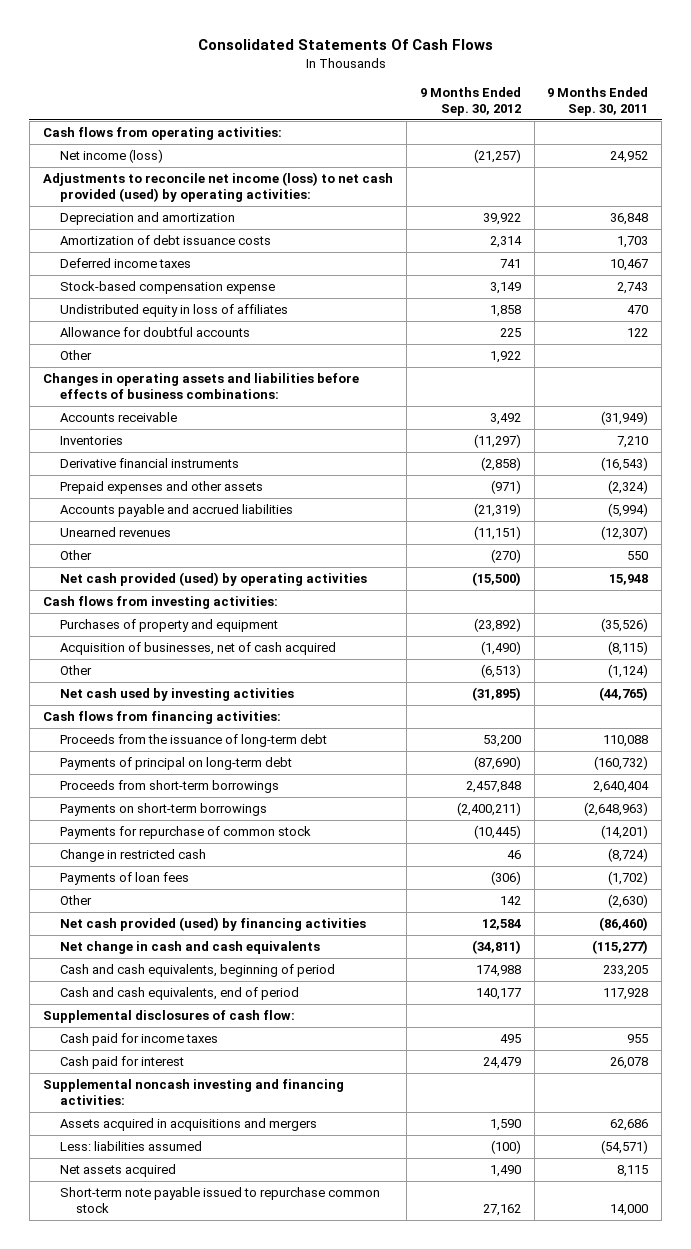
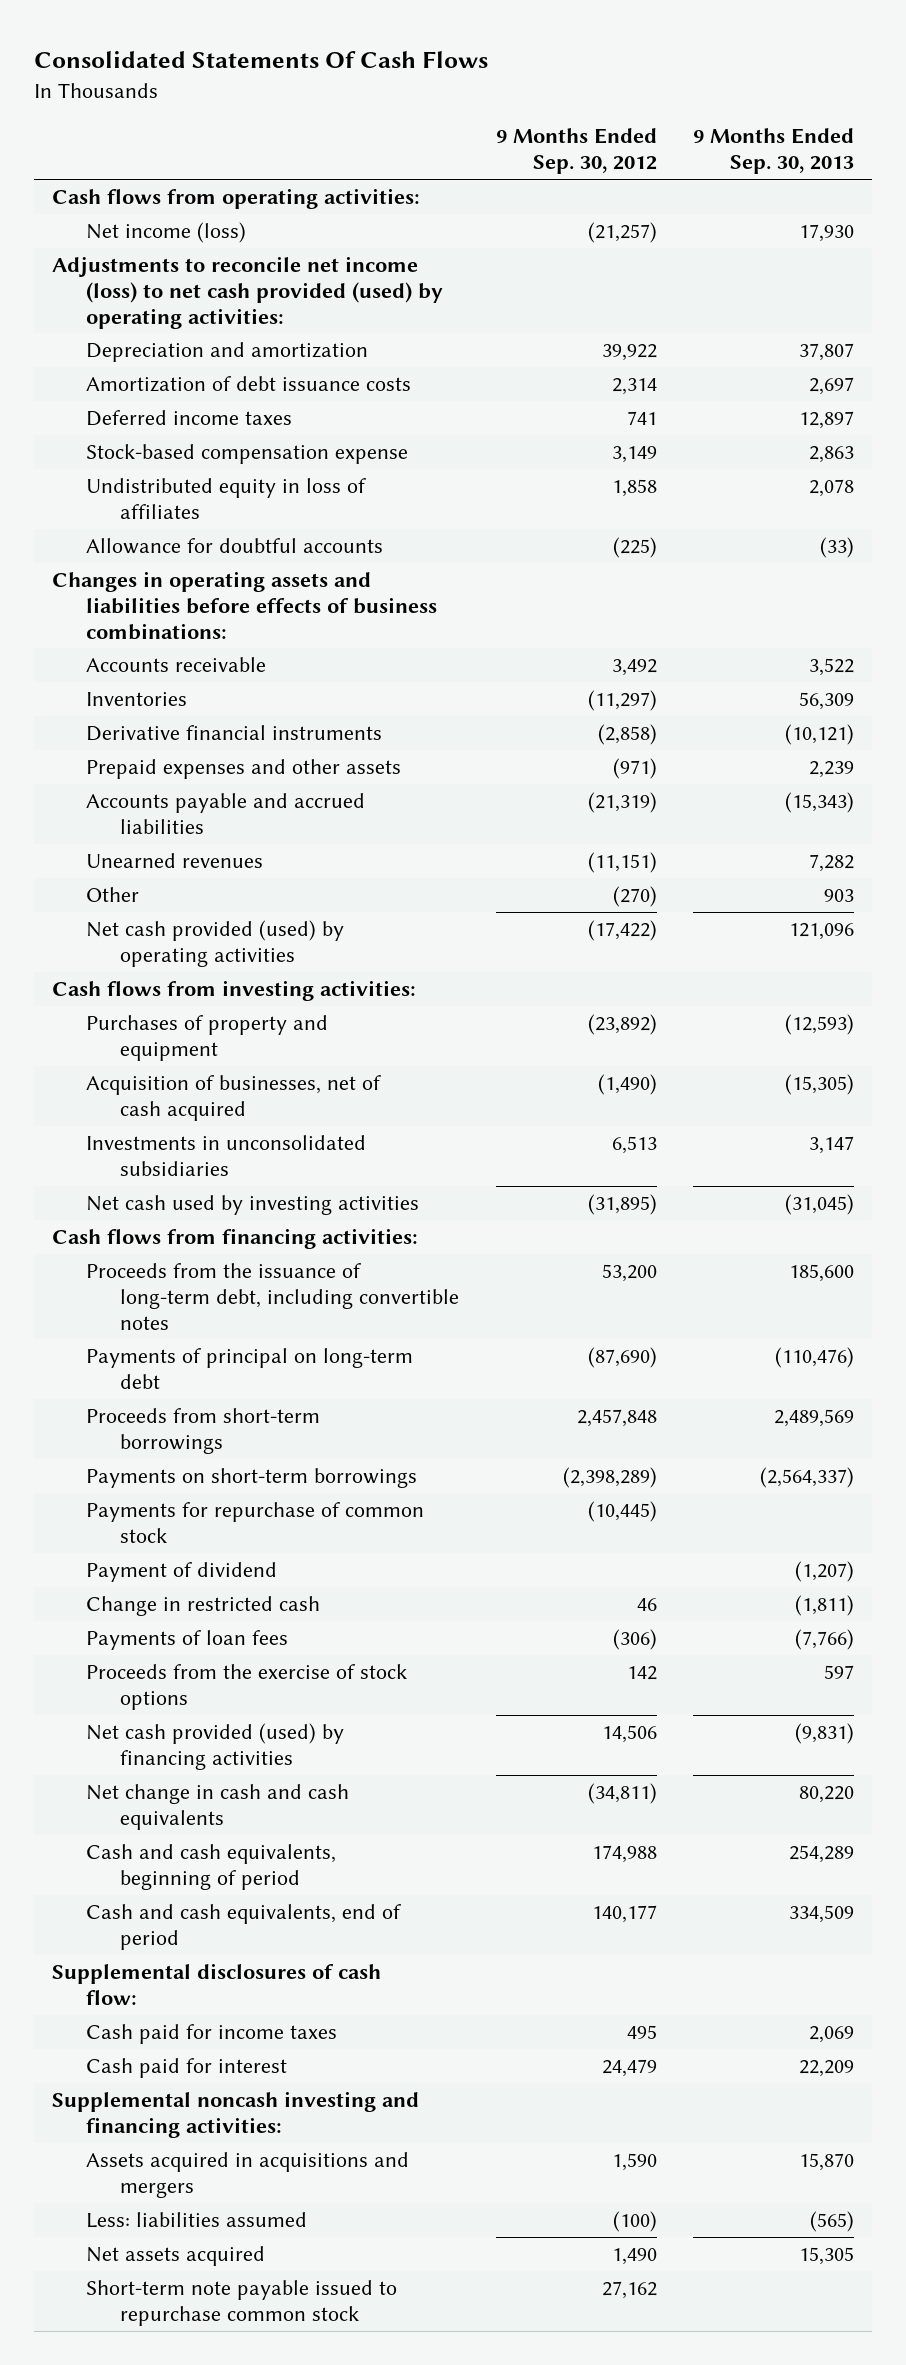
- | 9 Months Ended Sep. 30, 2012 | 9 Months Ended Sep. 30, 2011
+ | 9 Months Ended Sep. 30, 2012 | 9 Months Ended Sep. 30, 2013
- Allowance for doubtful accounts | 225 | 122
- Other | 1,922 |
+ Allowance for doubtful accounts | (225) | (33)
- Net cash provided (used) by operating activities | (15,500) | 15,948
+ Net cash provided (used) by operating activities | (17,422) | 121,096
- Other | (6,513) | (1,124)
+ Investments in unconsolidated subsidiaries | 6,513 | 3,147
- Proceeds from the issuance of long-term debt | 53,200 | 110,088
+ Proceeds from the issuance of long-term debt, including convertible notes | 53,200 | 185,600
- Payments on short-term borrowings | (2,400,211) | (2,648,963)
+ Payments on short-term borrowings | (2,398,289) | (2,564,337)
+ Payment of dividend | | (1,207)
- Other | 142 | (2,630)
- Net cash provided (used) by financing activities | 12,584 | (86,460)
+ Proceeds from the exercise of stock options | 142 | 597
+ Net cash provided (used) by financing activities | 14,506 | (9,831)

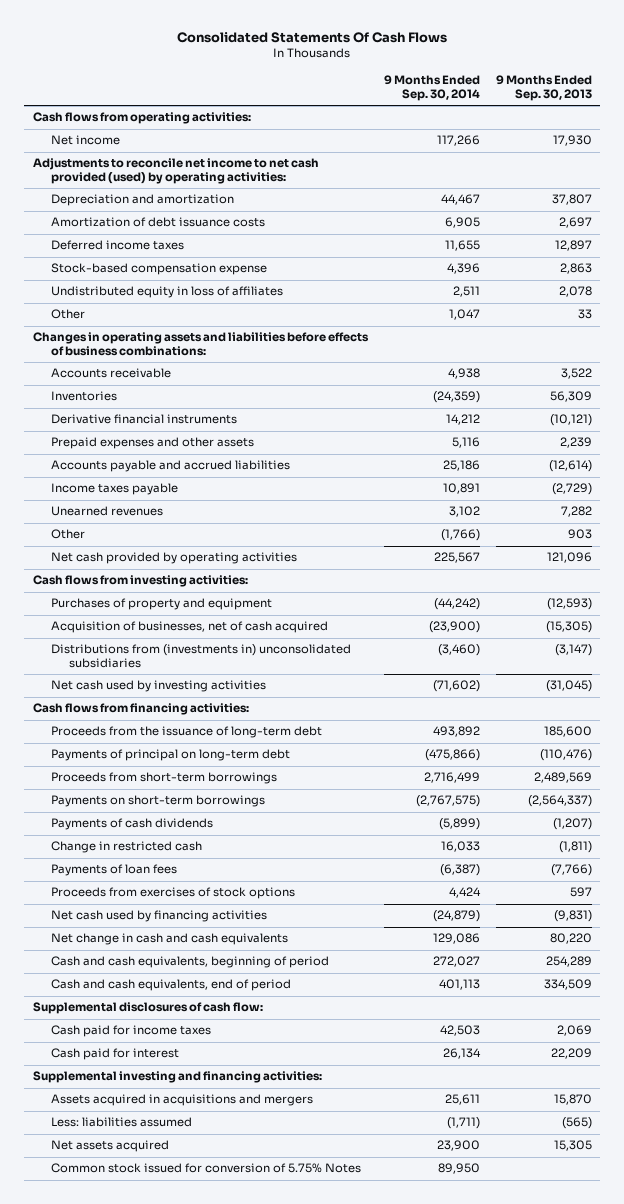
- | 9 Months Ended Sep. 30, 2012 | 9 Months Ended Sep. 30, 2013
+ | 9 Months Ended Sep. 30, 2014 | 9 Months Ended Sep. 30, 2013
- Net income (loss) | (21,257) | 17,930
- Adjustments to reconcile net income (loss) to net cash provided (used) by operating activities:
+ Net income | 117,266 | 17,930
+ Adjustments to reconcile net income to net cash provided (used) by operating activities:
- Allowance for doubtful accounts | (225) | (33)
+ Other | 1,047 | 33
- Accounts payable and accrued liabilities | (21,319) | (15,343)
+ Accounts payable and accrued liabilities | 25,186 | (12,614)
+ Income taxes payable | 10,891 | (2,729)
- Net cash provided (used) by operating activities | (17,422) | 121,096
+ Net cash provided by operating activities | 225,567 | 121,096
- Investments in unconsolidated subsidiaries | 6,513 | 3,147
+ Distributions from (investments in) unconsolidated subsidiaries | (3,460) | (3,147)
- Proceeds from the issuance of long-term debt, including convertible notes | 53,200 | 185,600
+ Proceeds from the issuance of long-term debt | 493,892 | 185,600
- Payments for repurchase of common stock | (10,445) |
- Payment of dividend | | (1,207)
+ Payments of cash dividends | (5,899) | (1,207)
- Proceeds from the exercise of stock options | 142 | 597
- Net cash provided (used) by financing activities | 14,506 | (9,831)
+ Proceeds from exercises of stock options | 4,424 | 597
+ Net cash used by financing activities | (24,879) | (9,831)
- Supplemental noncash investing and financing activities:
+ Supplemental investing and financing activities:
- Short-term note payable issued to repurchase common stock | 27,162 |
+ Common stock issued for conversion of 5.75% Notes | 89,950 |

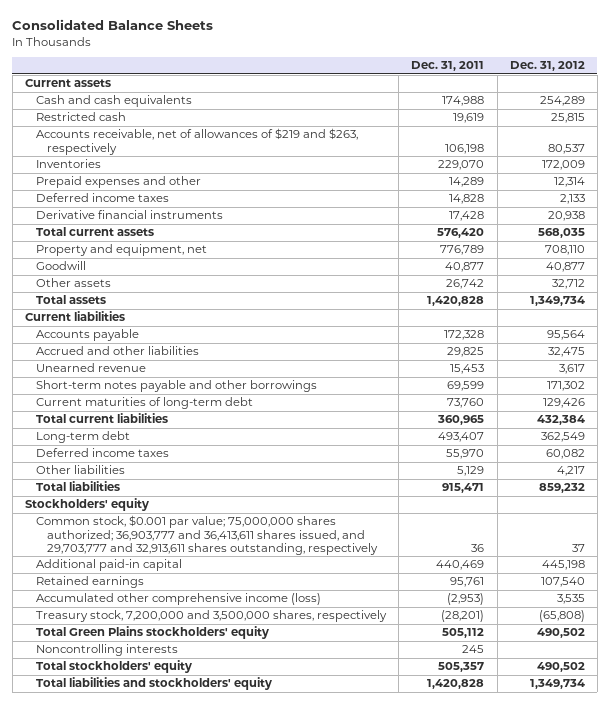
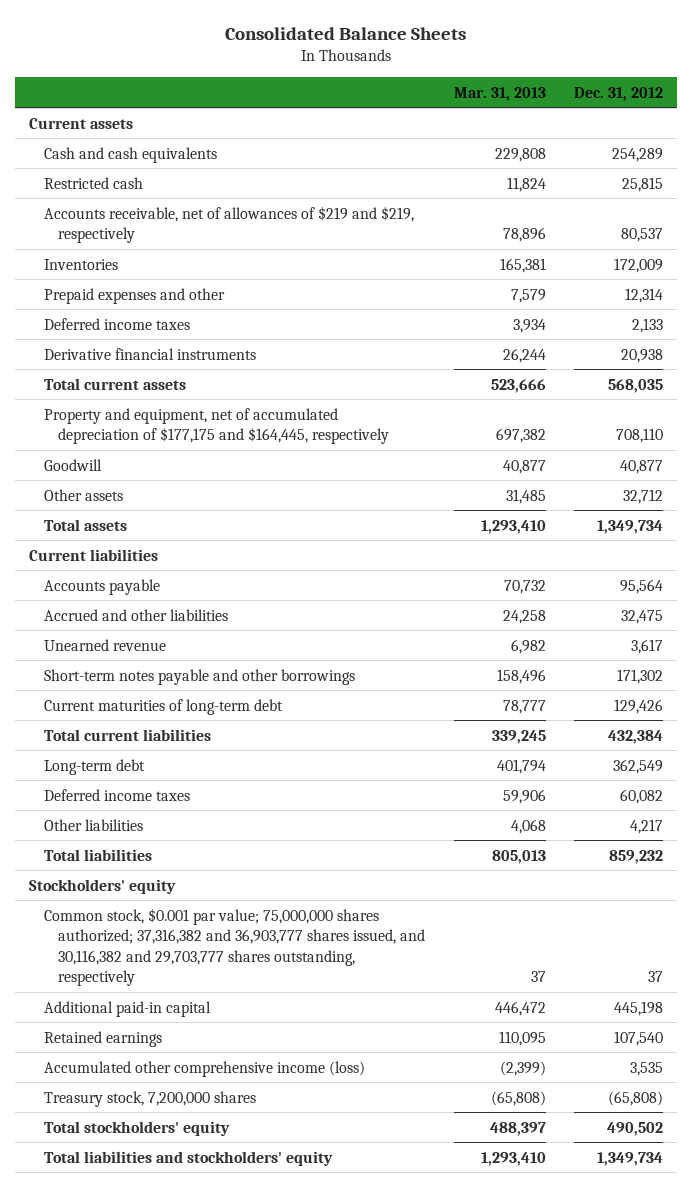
- | Dec. 31, 2011 | Dec. 31, 2012
+ | Mar. 31, 2013 | Dec. 31, 2012
- Accounts receivable, net of allowances of $219 and $263, respectively | 106,198 | 80,537
+ Accounts receivable, net of allowances of $219 and $219, respectively | 78,896 | 80,537
- Property and equipment, net | 776,789 | 708,110
+ Property and equipment, net of accumulated depreciation of $177,175 and $164,445, respectively | 697,382 | 708,110
- Common stock, $0.001 par value; 75,000,000 shares authorized; 36,903,777 and 36,413,611 shares issued, and 29,703,777 and 32,913,611 shares outstanding, respectively | 36 | 37
+ Common stock, $0.001 par value; 75,000,000 shares authorized; 37,316,382 and 36,903,777 shares issued, and 30,116,382 and 29,703,777 shares outstanding, respectively | 37 | 37
- Treasury stock, 7,200,000 and 3,500,000 shares, respectively | (28,201) | (65,808)
- Total Green Plains stockholders' equity | 505,112 | 490,502
- Noncontrolling interests | 245 |
+ Treasury stock, 7,200,000 shares | (65,808) | (65,808)

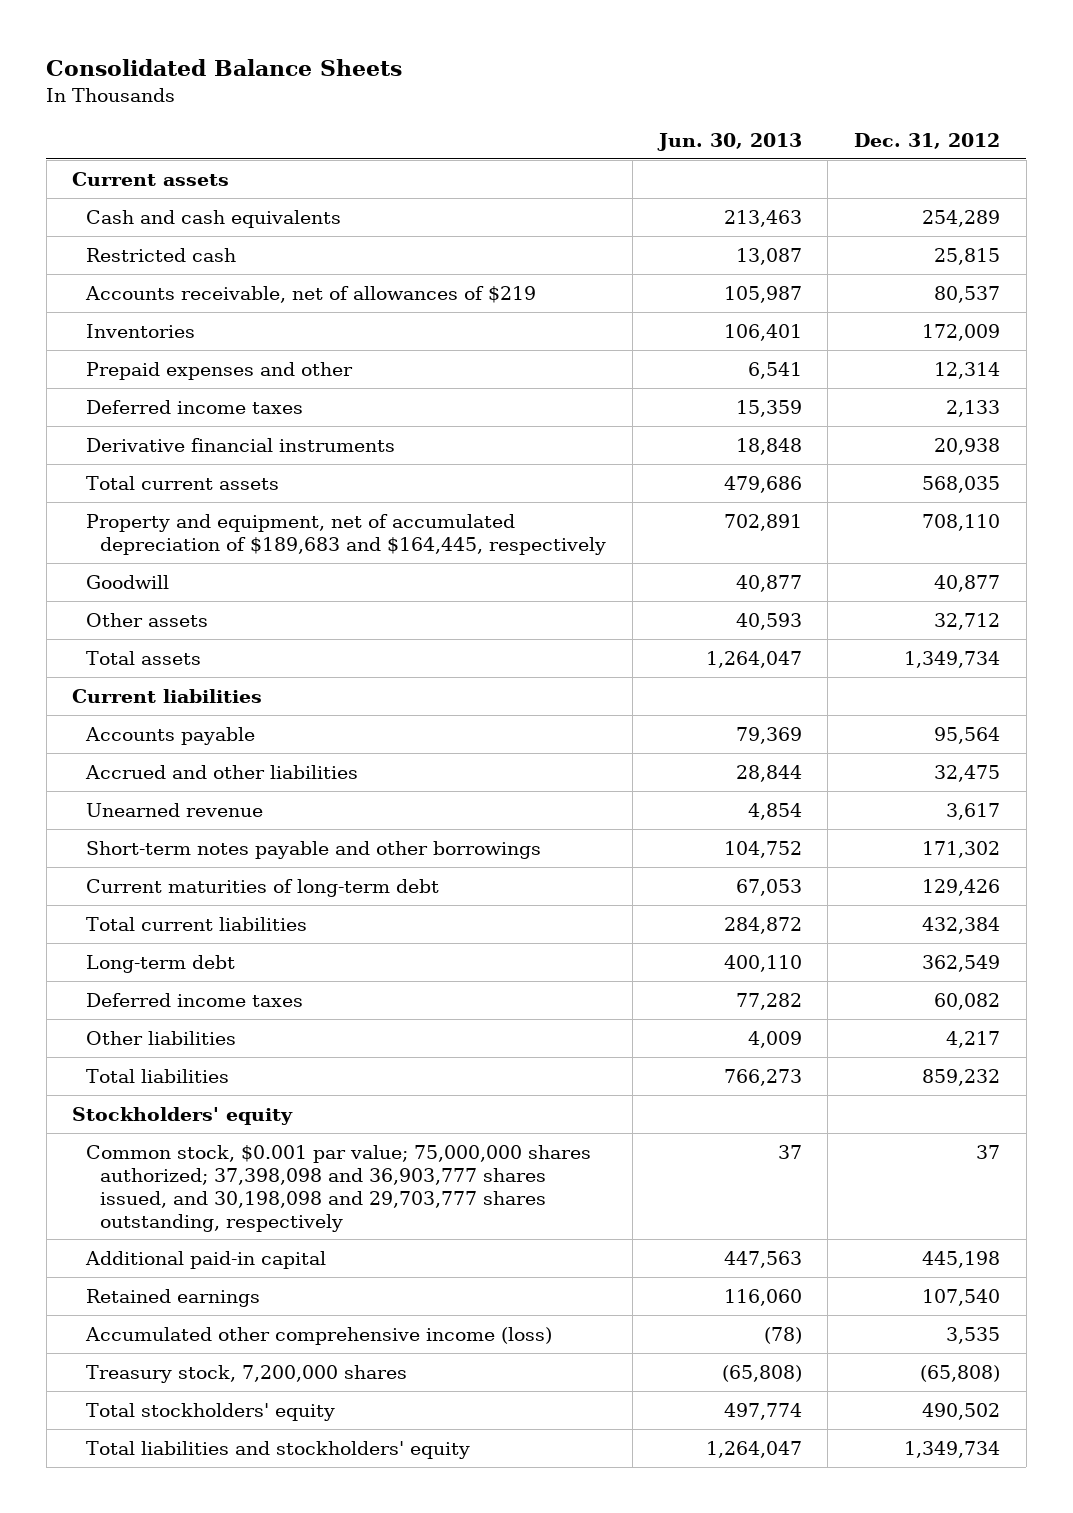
- | Mar. 31, 2013 | Dec. 31, 2012
+ | Jun. 30, 2013 | Dec. 31, 2012
- Accounts receivable, net of allowances of $219 and $219, respectively | 78,896 | 80,537
+ Accounts receivable, net of allowances of $219 | 105,987 | 80,537
- Property and equipment, net of accumulated depreciation of $177,175 and $164,445, respectively | 697,382 | 708,110
+ Property and equipment, net of accumulated depreciation of $189,683 and $164,445, respectively | 702,891 | 708,110
- Common stock, $0.001 par value; 75,000,000 shares authorized; 37,316,382 and 36,903,777 shares issued, and 30,116,382 and 29,703,777 shares outstanding, respectively | 37 | 37
+ Common stock, $0.001 par value; 75,000,000 shares authorized; 37,398,098 and 36,903,777 shares issued, and 30,198,098 and 29,703,777 shares outstanding, respectively | 37 | 37

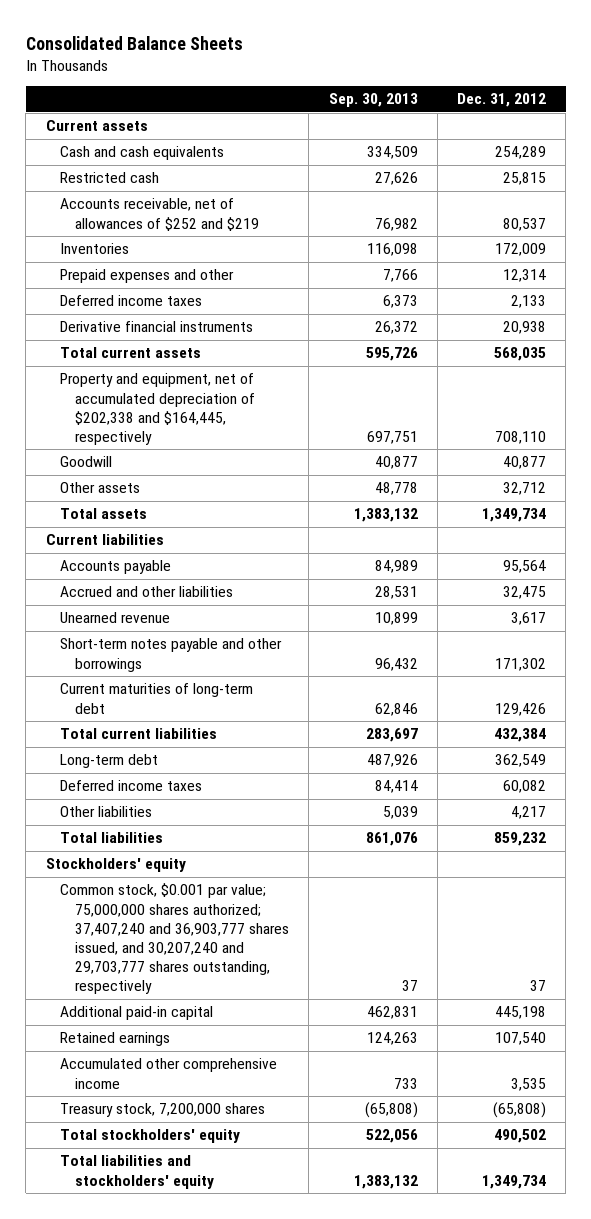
- | Jun. 30, 2013 | Dec. 31, 2012
+ | Sep. 30, 2013 | Dec. 31, 2012
- Accounts receivable, net of allowances of $219 | 105,987 | 80,537
+ Accounts receivable, net of allowances of $252 and $219 | 76,982 | 80,537
- Property and equipment, net of accumulated depreciation of $189,683 and $164,445, respectively | 702,891 | 708,110
+ Property and equipment, net of accumulated depreciation of $202,338 and $164,445, respectively | 697,751 | 708,110
- Common stock, $0.001 par value; 75,000,000 shares authorized; 37,398,098 and 36,903,777 shares issued, and 30,198,098 and 29,703,777 shares outstanding, respectively | 37 | 37
+ Common stock, $0.001 par value; 75,000,000 shares authorized; 37,407,240 and 36,903,777 shares issued, and 30,207,240 and 29,703,777 shares outstanding, respectively | 37 | 37
- Accumulated other comprehensive income (loss) | (78) | 3,535
+ Accumulated other comprehensive income | 733 | 3,535

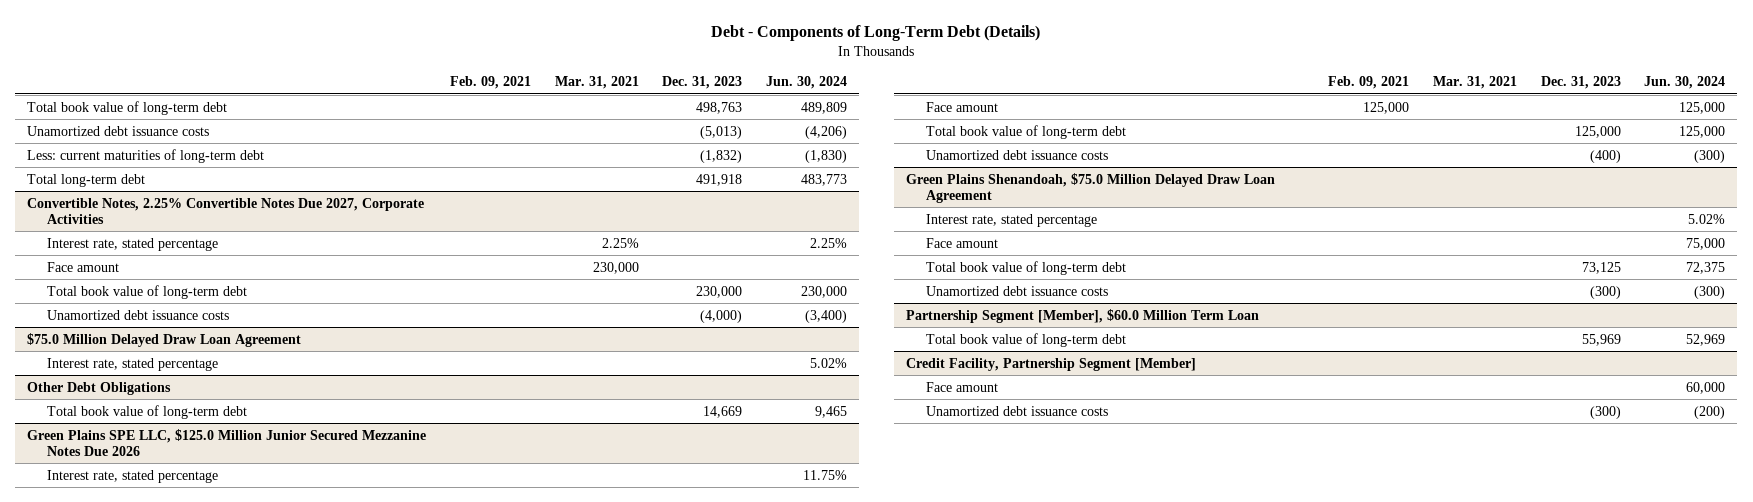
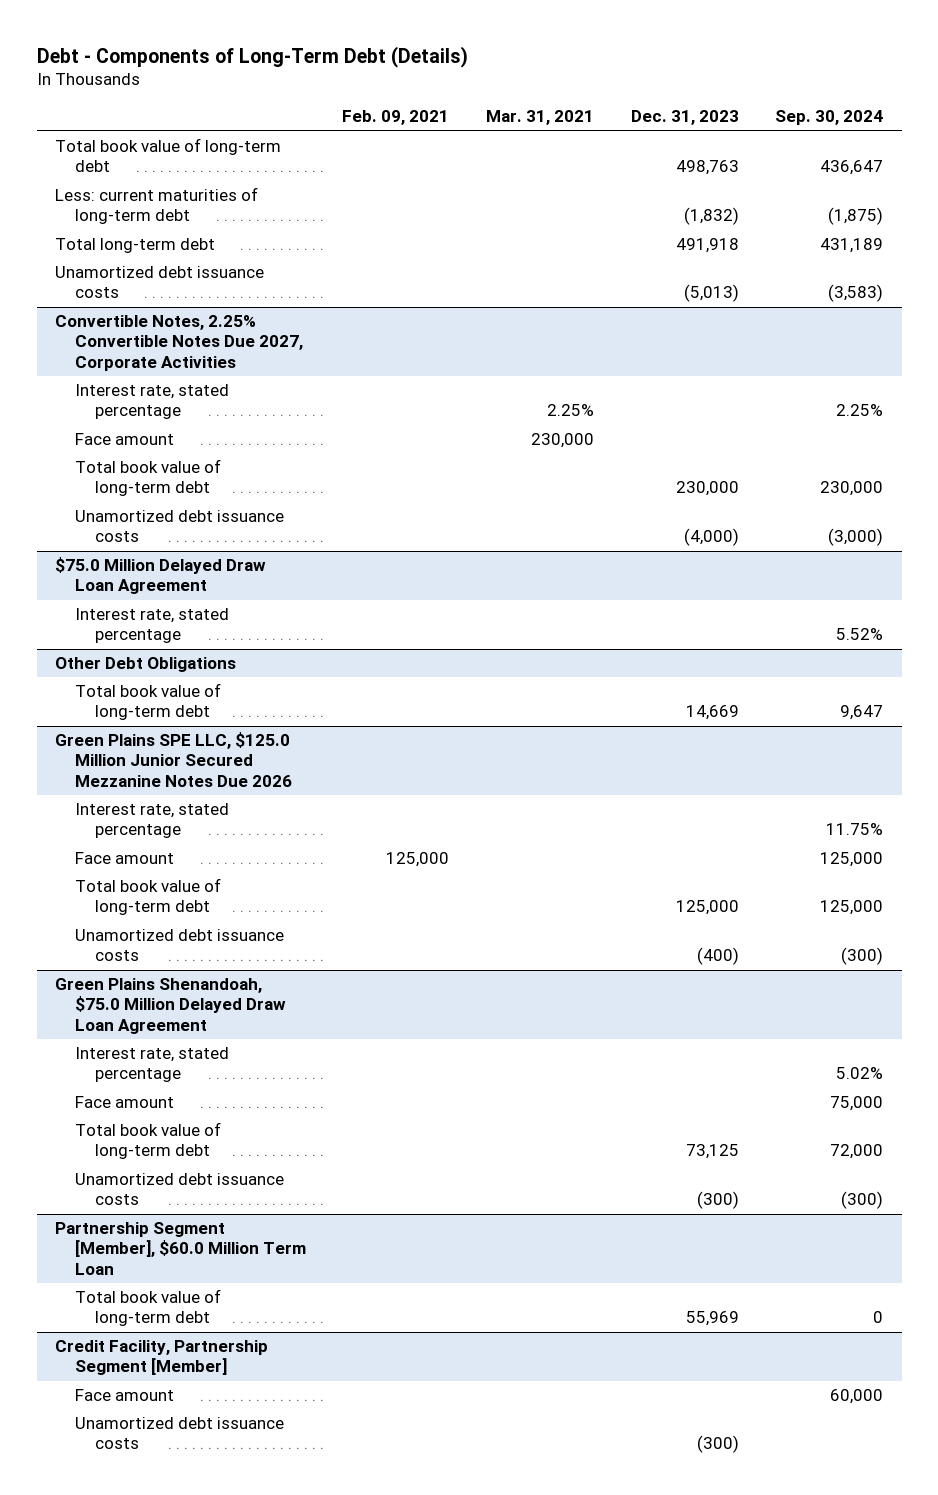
- | Feb. 09, 2021 | Mar. 31, 2021 | Dec. 31, 2023 | Jun. 30, 2024
+ | Feb. 09, 2021 | Mar. 31, 2021 | Dec. 31, 2023 | Sep. 30, 2024
moved down: Unamortized debt issuance costs | | | (5,013) | (3,583)

